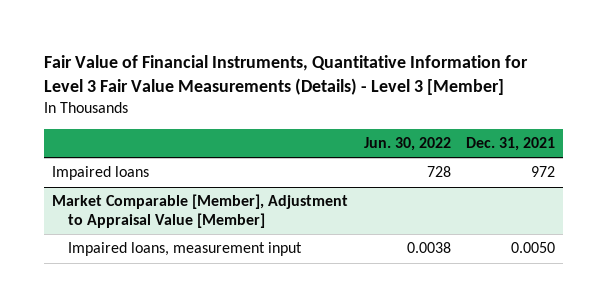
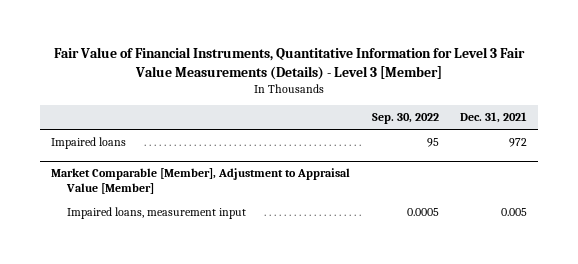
- | Jun. 30, 2022 | Dec. 31, 2021
+ | Sep. 30, 2022 | Dec. 31, 2021
@ Market Comparable [Member], Adjustment to Appraisal Value [Member]
- Impaired loans, measurement input | 0.0038 | 0.0050
+ Impaired loans, measurement input | 0.0005 | 0.005

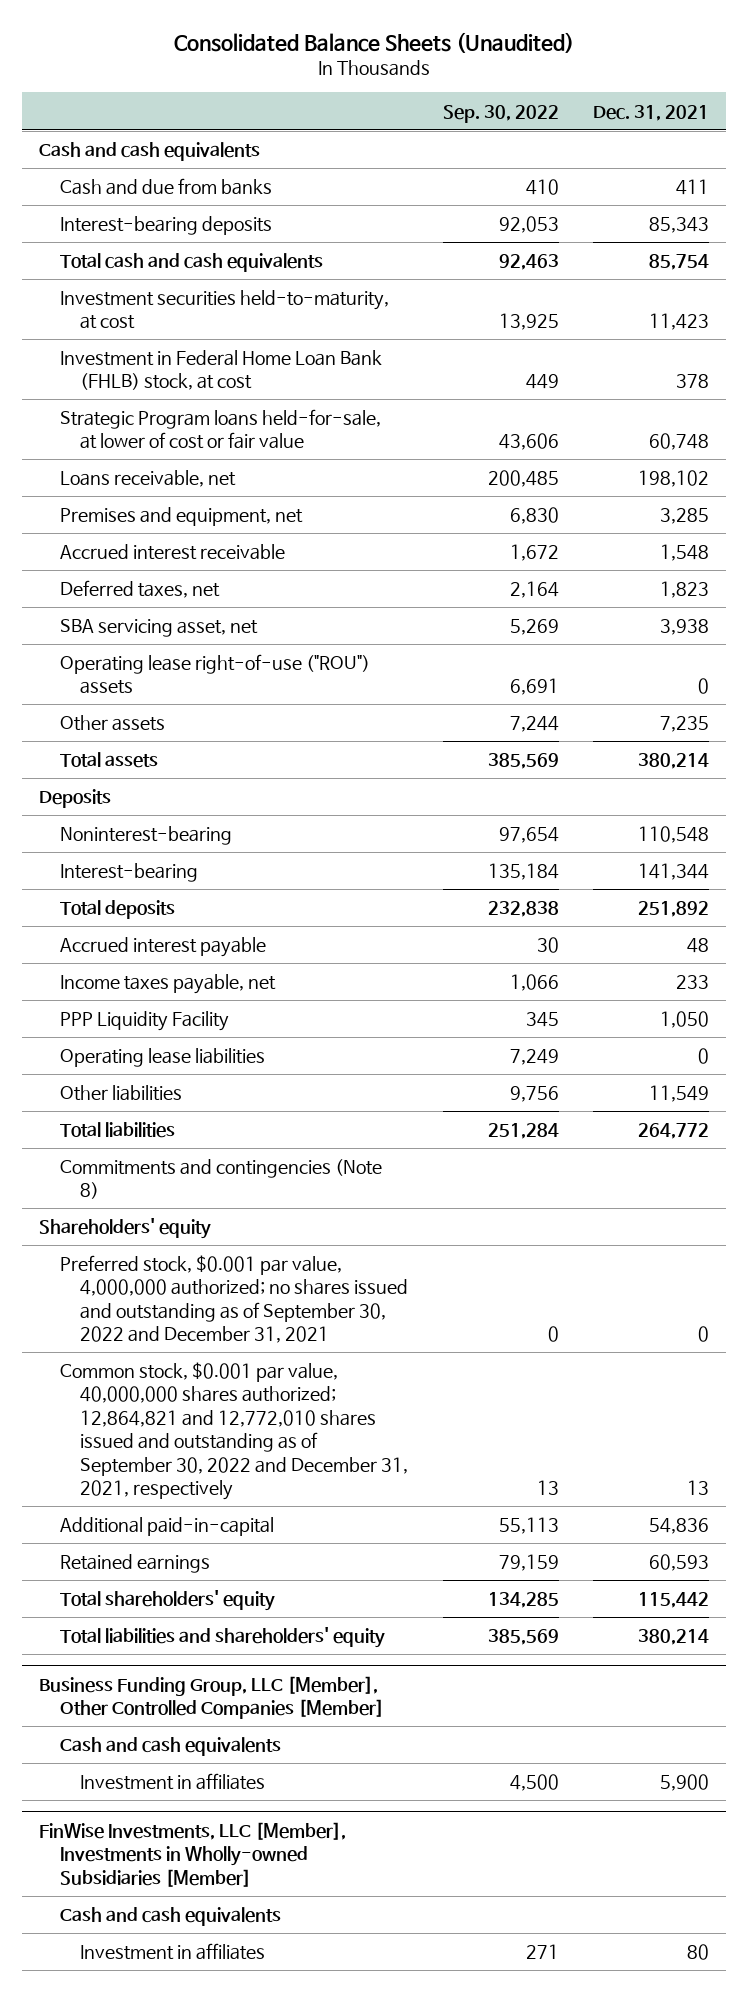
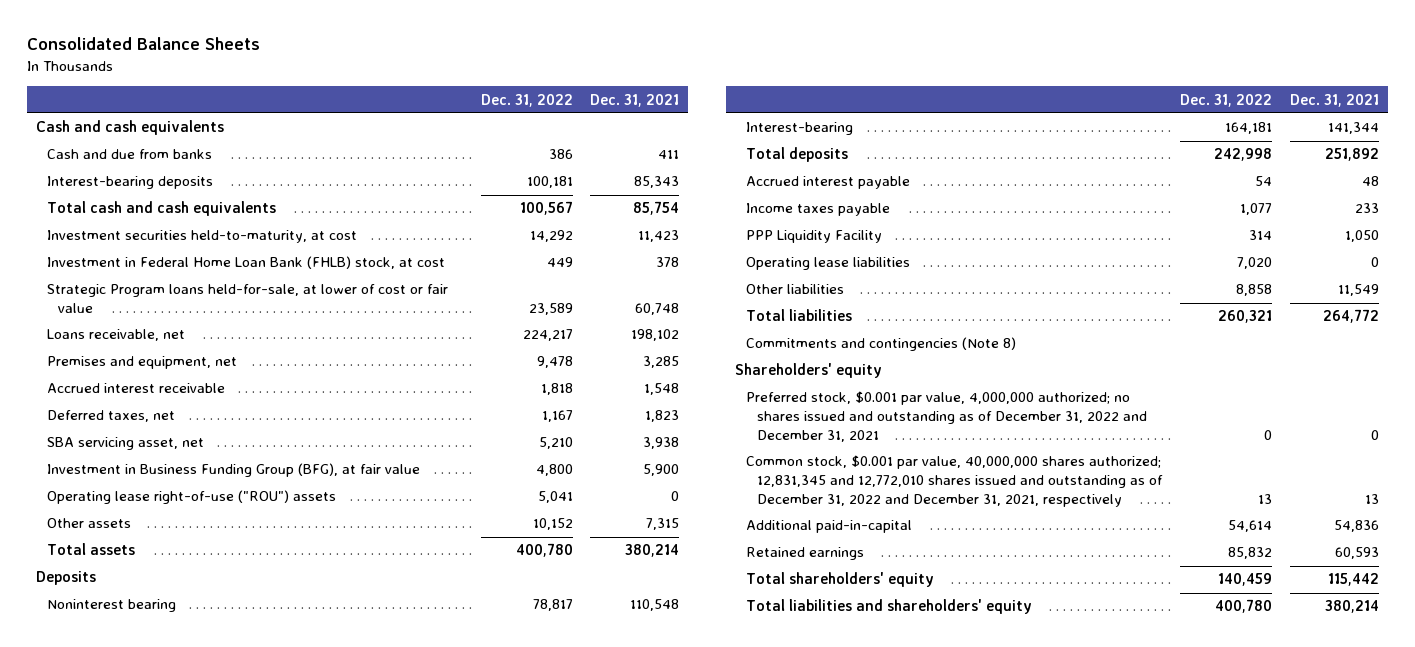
- Consolidated Balance Sheets (Unaudited)
+ Consolidated Balance Sheets
- | Sep. 30, 2022 | Dec. 31, 2021
+ | Dec. 31, 2022 | Dec. 31, 2021
+ Investment in Business Funding Group (BFG), at fair value | 4,800 | 5,900
- Other assets | 7,244 | 7,235
+ Other assets | 10,152 | 7,315
- Noninterest-bearing | 97,654 | 110,548
+ Noninterest bearing | 78,817 | 110,548
- Income taxes payable, net | 1,066 | 233
+ Income taxes payable | 1,077 | 233
- Preferred stock, $0.001 par value, 4,000,000 authorized; no shares issued and outstanding as of September 30, 2022 and December 31, 2021 | 0 | 0
- Common stock, $0.001 par value, 40,000,000 shares authorized; 12,864,821 and 12,772,010 shares issued and outstanding as of September 30, 2022 and December 31, 2021, respectively | 13 | 13
+ Preferred stock, $0.001 par value, 4,000,000 authorized; no shares issued and outstanding as of December 31, 2022 and December 31, 2021 | 0 | 0
+ Common stock, $0.001 par value, 40,000,000 shares authorized; 12,831,345 and 12,772,010 shares issued and outstanding as of December 31, 2022 and December 31, 2021, respectively | 13 | 13
- Business Funding Group, LLC [Member], Other Controlled Companies [Member]
- Cash and cash equivalents
- Investment in affiliates | 4,500 | 5,900
- FinWise Investments, LLC [Member], Investments in Wholly-owned Subsidiaries [Member]
- Cash and cash equivalents
- Investment in affiliates | 271 | 80

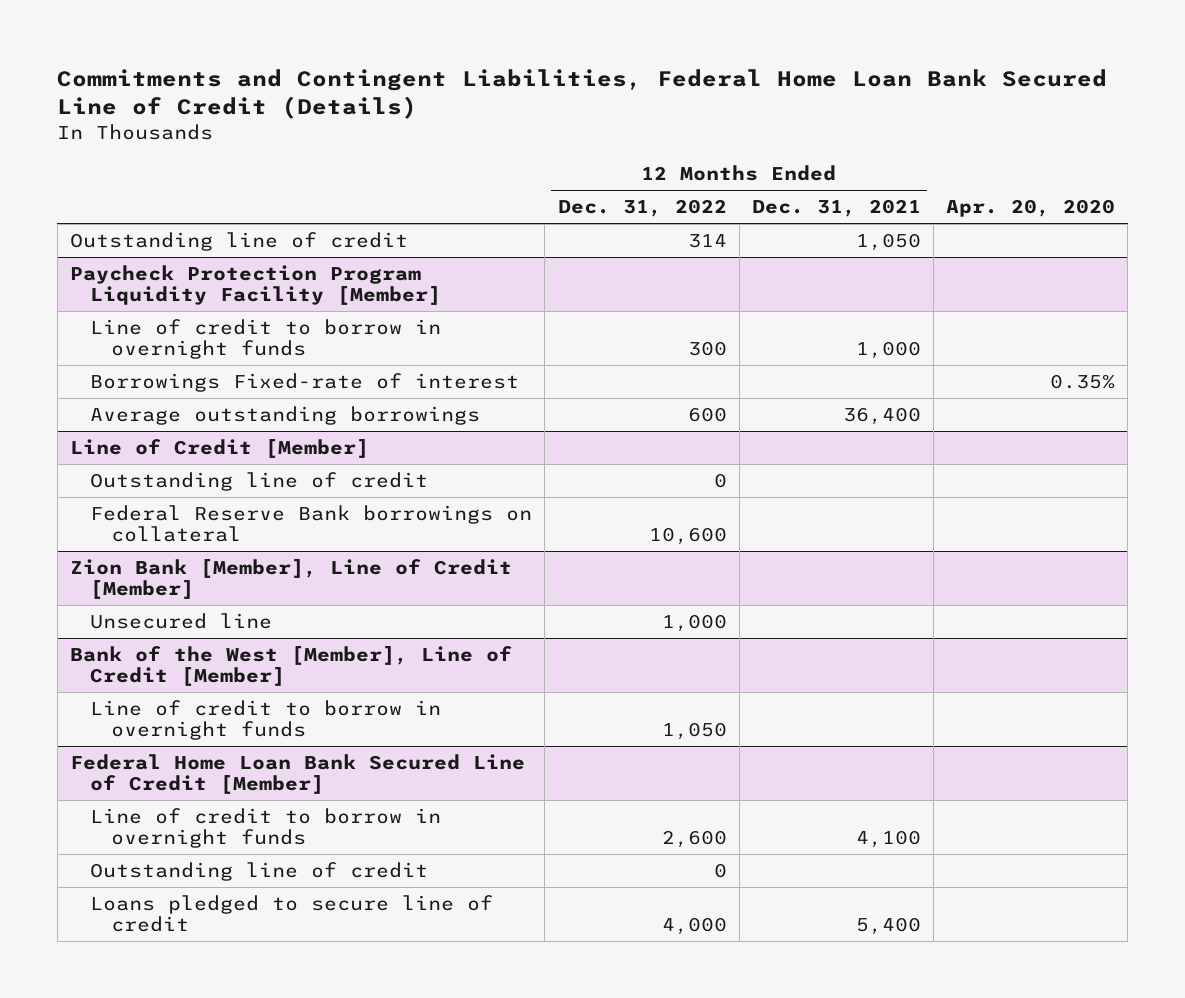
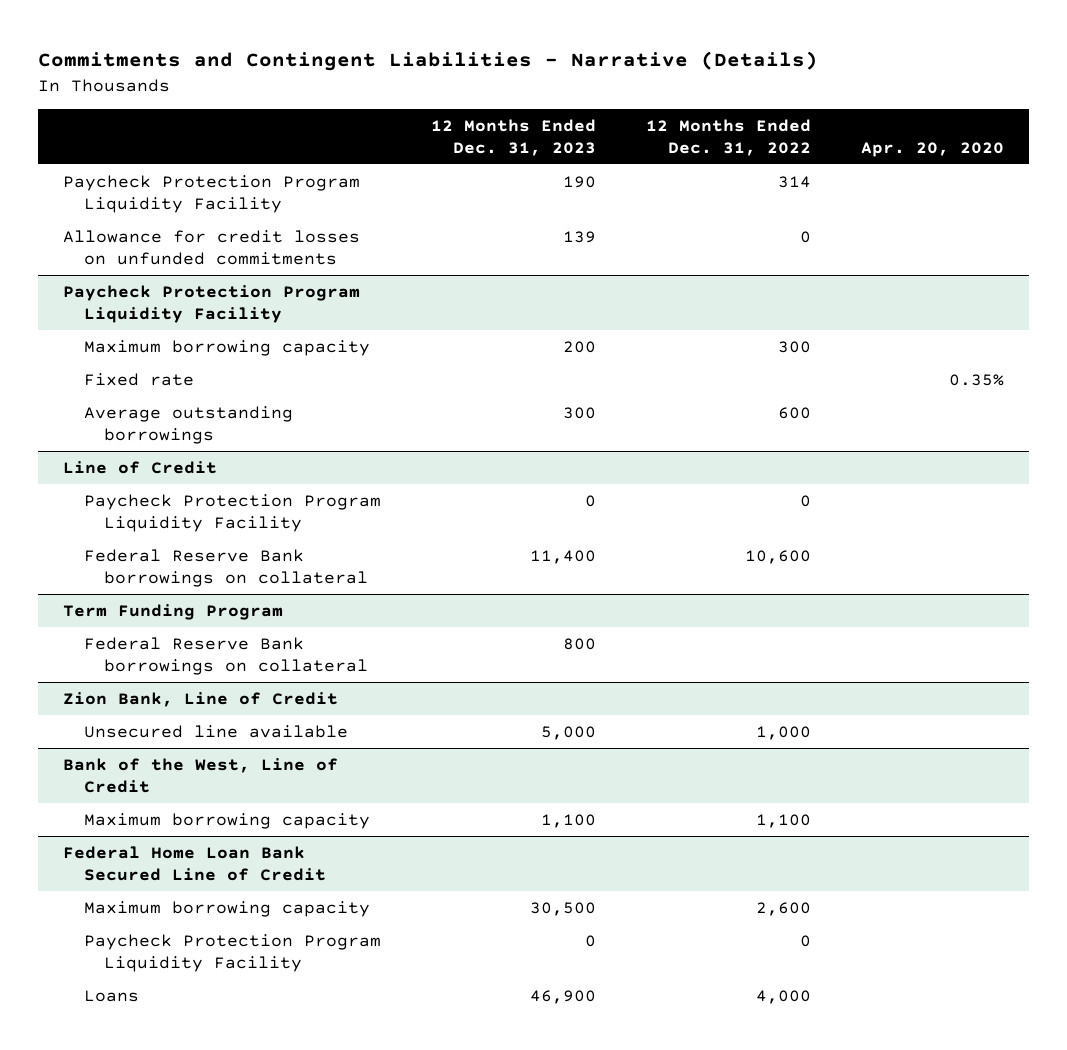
- Commitments and Contingent Liabilities, Federal Home Loan Bank Secured Line of Credit (Details)
+ Commitments and Contingent Liabilities - Narrative (Details)
- | 12 Months Ended Dec. 31, 2022 | 12 Months Ended Dec. 31, 2021 | Apr. 20, 2020
+ | 12 Months Ended Dec. 31, 2023 | 12 Months Ended Dec. 31, 2022 | Apr. 20, 2020
- Outstanding line of credit | 314 | 1,050 |
- Paycheck Protection Program Liquidity Facility [Member]
- Line of credit to borrow in overnight funds | 300 | 1,000 |
- Borrowings Fixed-rate of interest | | | 0.35%
+ Paycheck Protection Program Liquidity Facility | 190 | 314 |
+ Allowance for credit losses on unfunded commitments | 139 | 0 |
+ Paycheck Protection Program Liquidity Facility
+ Maximum borrowing capacity | 200 | 300 |
+ Fixed rate | | | 0.35%
- Line of Credit [Member]
- Outstanding line of credit | 0 | |
+ Line of Credit
+ Paycheck Protection Program Liquidity Facility | 0 | 0 |
- Zion Bank [Member], Line of Credit [Member]
- Unsecured line | 1,000 | |
- Bank of the West [Member], Line of Credit [Member]
- Line of credit to borrow in overnight funds | 1,050 | |
- Federal Home Loan Bank Secured Line of Credit [Member]
- Line of credit to borrow in overnight funds | 2,600 | 4,100 |
- Outstanding line of credit | 0 | |
- Loans pledged to secure line of credit | 4,000 | 5,400 |
+ Term Funding Program
+ Federal Reserve Bank borrowings on collateral | 800 | |
+ Zion Bank, Line of Credit
+ Unsecured line available | 5,000 | 1,000 |
+ Bank of the West, Line of Credit
+ Maximum borrowing capacity | 1,100 | 1,100 |
+ Federal Home Loan Bank Secured Line of Credit
+ Maximum borrowing capacity | 30,500 | 2,600 |
+ Paycheck Protection Program Liquidity Facility | 0 | 0 |
+ Loans | 46,900 | 4,000 |

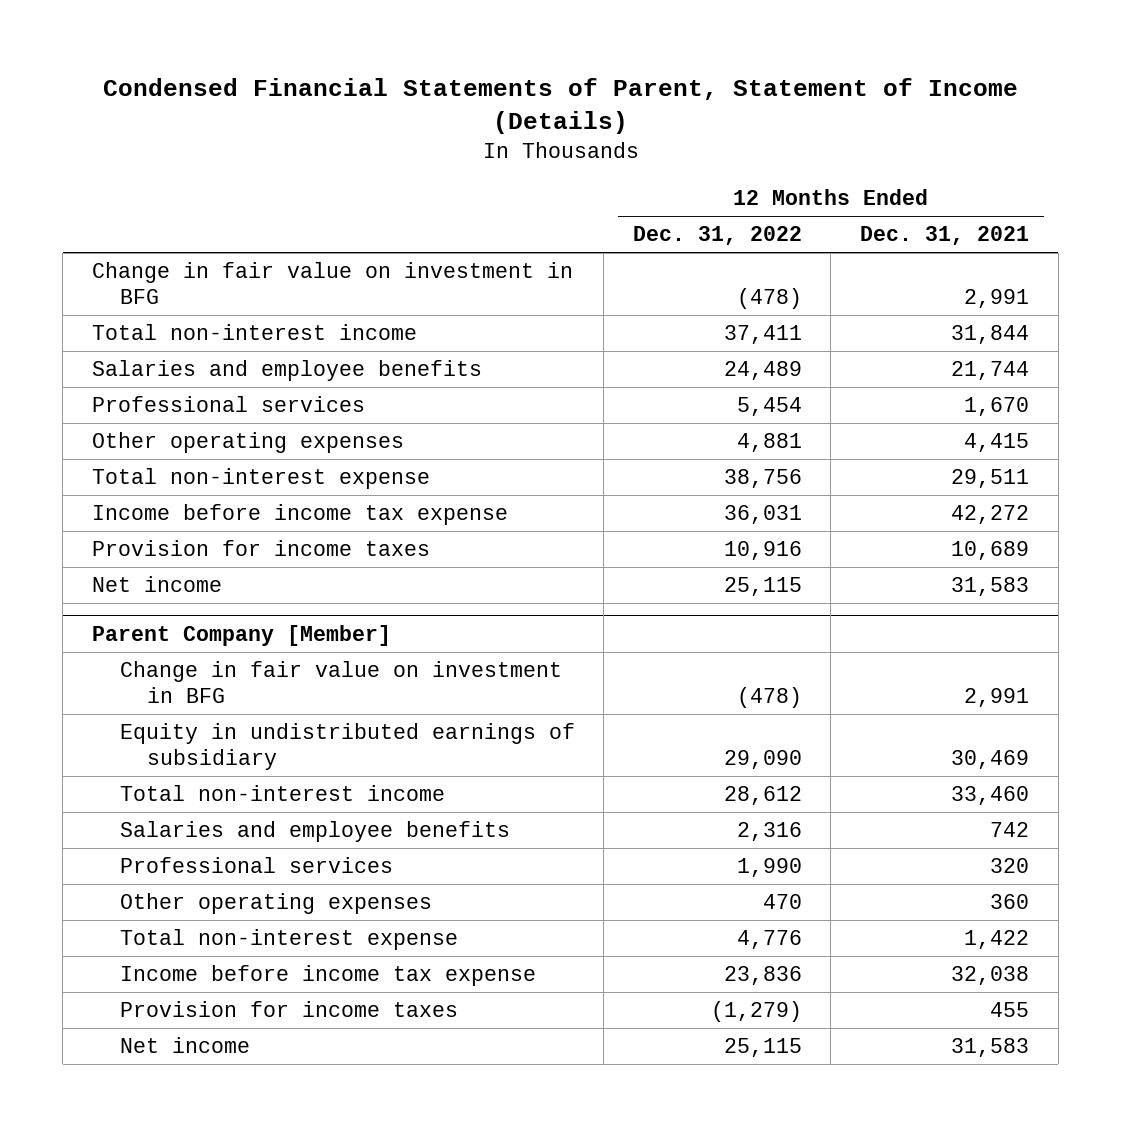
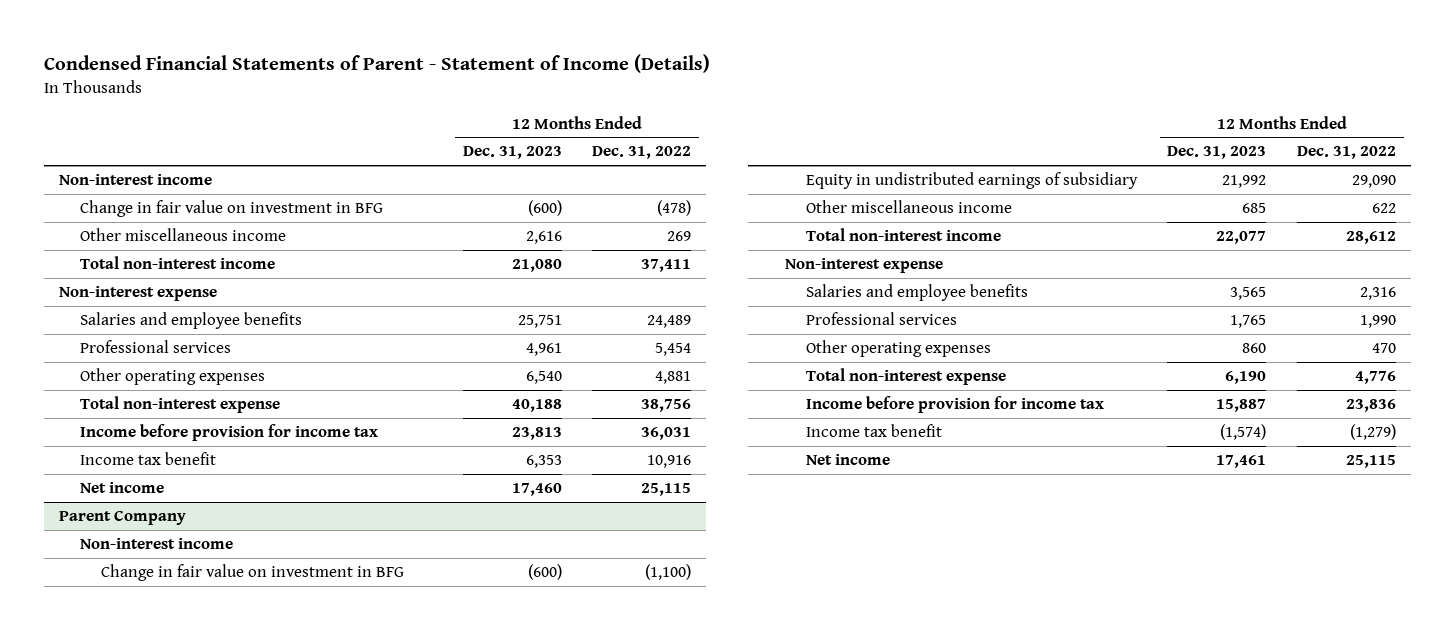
- Condensed Financial Statements of Parent, Statement of Income (Details)
+ Condensed Financial Statements of Parent - Statement of Income (Details)
- | 12 Months Ended Dec. 31, 2022 | 12 Months Ended Dec. 31, 2021
+ | 12 Months Ended Dec. 31, 2023 | 12 Months Ended Dec. 31, 2022
+ Non-interest income
+ Other miscellaneous income | 2,616 | 269
+ Non-interest expense
- Income before income tax expense | 36,031 | 42,272
- Provision for income taxes | 10,916 | 10,689
+ Income before provision for income tax | 23,813 | 36,031
+ Income tax benefit | 6,353 | 10,916
- Parent Company [Member]
- Change in fair value on investment in BFG | (478) | 2,991
+ Parent Company
+ Non-interest income
+ Change in fair value on investment in BFG | (600) | (1,100)
+ Other miscellaneous income | 685 | 622
+ Non-interest expense
- Income before income tax expense | 23,836 | 32,038
- Provision for income taxes | (1,279) | 455
+ Income before provision for income tax | 15,887 | 23,836
+ Income tax benefit | (1,574) | (1,279)

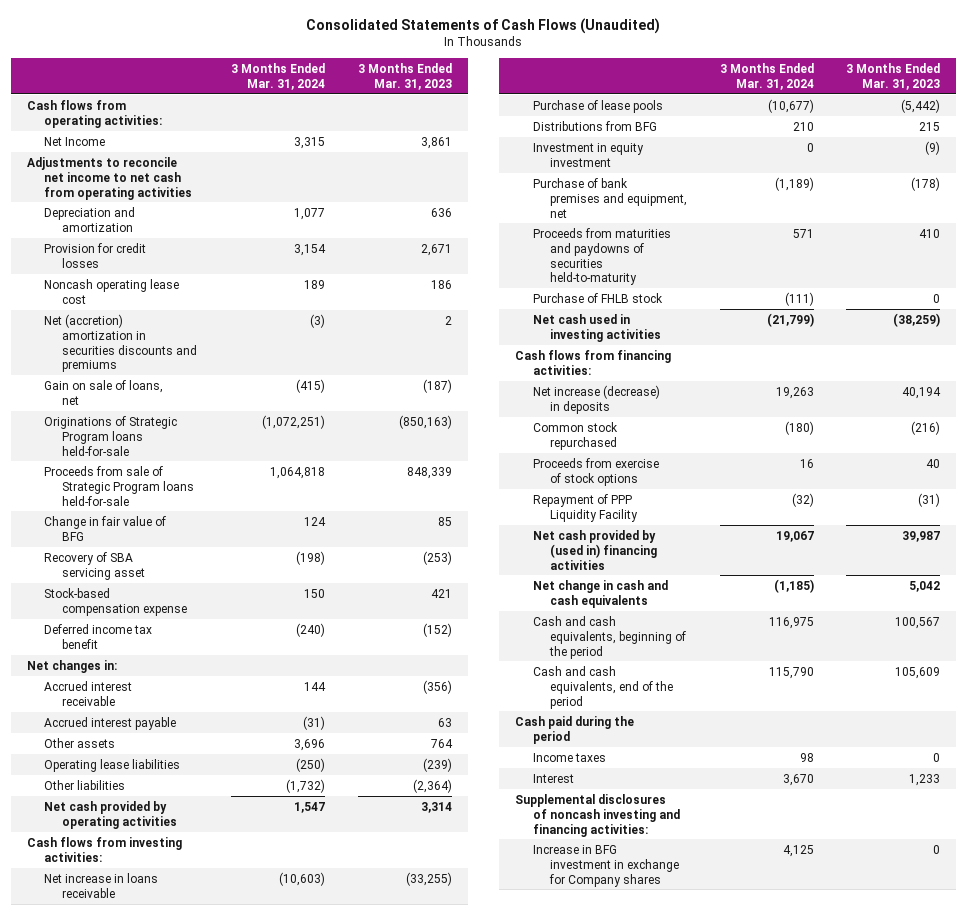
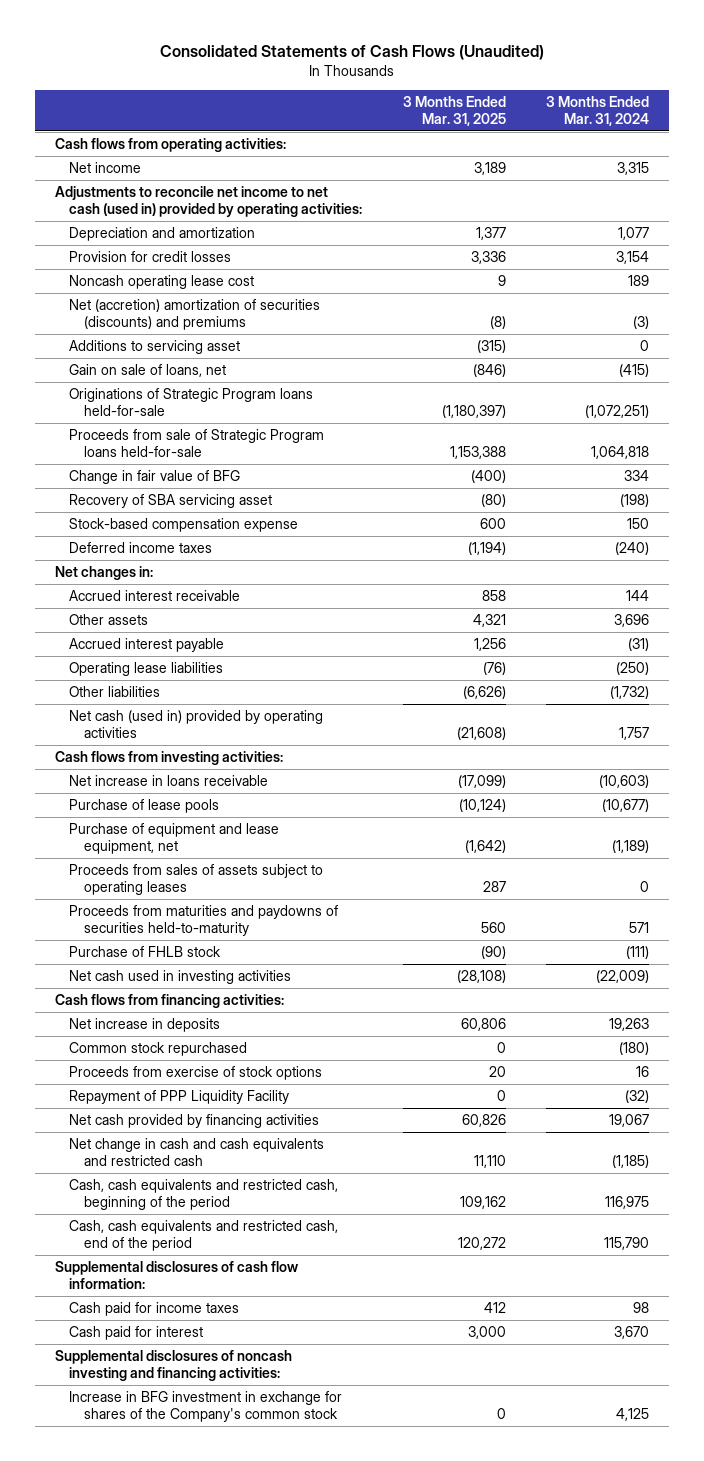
- | 3 Months Ended Mar. 31, 2024 | 3 Months Ended Mar. 31, 2023
+ | 3 Months Ended Mar. 31, 2025 | 3 Months Ended Mar. 31, 2024
- Net Income | 3,315 | 3,861
- Adjustments to reconcile net income to net cash from operating activities
+ Net income | 3,189 | 3,315
+ Adjustments to reconcile net income to net cash (used in) provided by operating activities:
- Net (accretion) amortization in securities discounts and premiums | (3) | 2
+ Net (accretion) amortization of securities (discounts) and premiums | (8) | (3)
+ Additions to servicing asset | (315) | 0
- Change in fair value of BFG | 124 | 85
+ Change in fair value of BFG | (400) | 334
- Deferred income tax benefit | (240) | (152)
+ Deferred income taxes | (1,194) | (240)
moved down: Accrued interest payable | 1,256 | (31)
- Net cash provided by operating activities | 1,547 | 3,314
+ Net cash (used in) provided by operating activities | (21,608) | 1,757
- Distributions from BFG | 210 | 215
- Investment in equity investment | 0 | (9)
- Purchase of bank premises and equipment, net | (1,189) | (178)
+ Purchase of equipment and lease equipment, net | (1,642) | (1,189)
+ Proceeds from sales of assets subject to operating leases | 287 | 0
- Net cash used in investing activities | (21,799) | (38,259)
+ Net cash used in investing activities | (28,108) | (22,009)
- Net increase (decrease) in deposits | 19,263 | 40,194
+ Net increase in deposits | 60,806 | 19,263
- Net cash provided by (used in) financing activities | 19,067 | 39,987
- Net change in cash and cash equivalents | (1,185) | 5,042
- Cash and cash equivalents, beginning of the period | 116,975 | 100,567
- Cash and cash equivalents, end of the period | 115,790 | 105,609
- Cash paid during the period
- Income taxes | 98 | 0
- Interest | 3,670 | 1,233
+ Net cash provided by financing activities | 60,826 | 19,067
+ Net change in cash and cash equivalents and restricted cash | 11,110 | (1,185)
+ Cash, cash equivalents and restricted cash, beginning of the period | 109,162 | 116,975
+ Cash, cash equivalents and restricted cash, end of the period | 120,272 | 115,790
+ Supplemental disclosures of cash flow information:
+ Cash paid for income taxes | 412 | 98
+ Cash paid for interest | 3,000 | 3,670
- Increase in BFG investment in exchange for Company shares | 4,125 | 0
+ Increase in BFG investment in exchange for shares of the Company's common stock | 0 | 4,125

